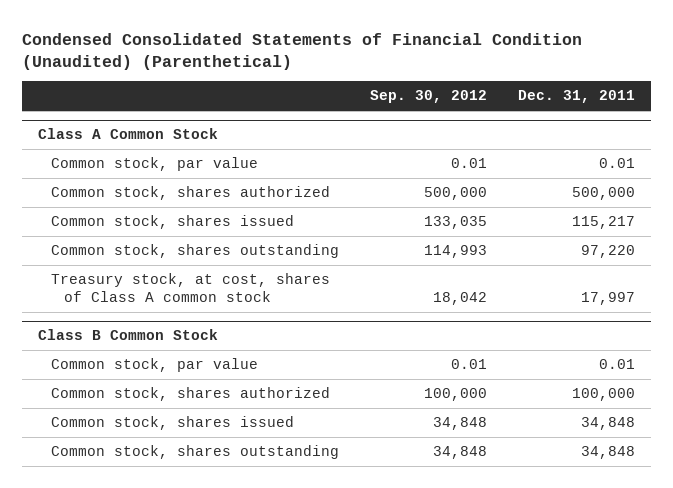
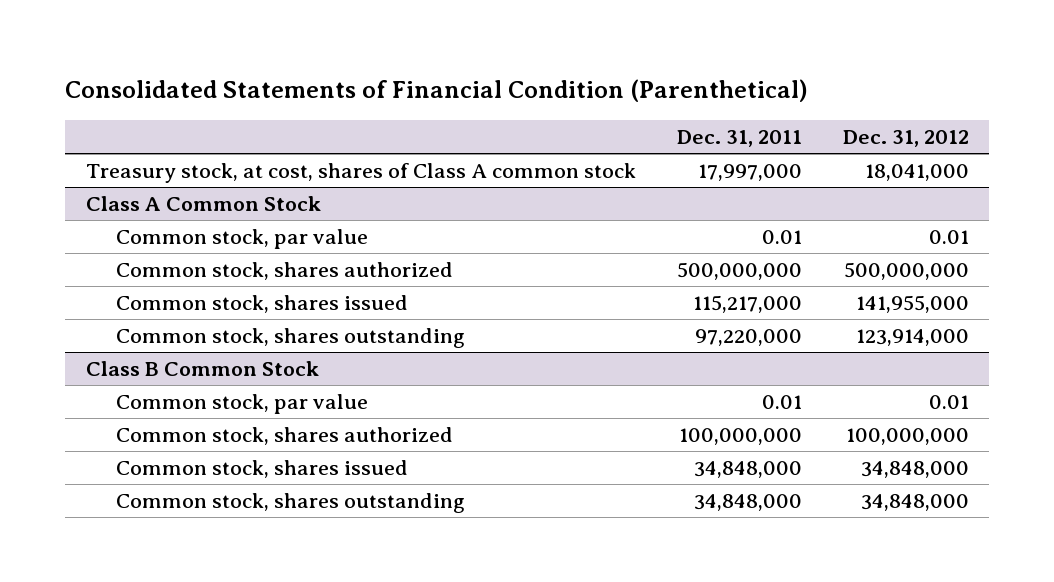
- Condensed Consolidated Statements of Financial Condition (Unaudited) (Parenthetical)
+ Consolidated Statements of Financial Condition (Parenthetical)
- | Sep. 30, 2012 | Dec. 31, 2011
+ | Dec. 31, 2011 | Dec. 31, 2012
+ Treasury stock, at cost, shares of Class A common stock | 17,997,000 | 18,041,000
@ Class A Common Stock
- Common stock, shares authorized | 500,000 | 500,000
- Common stock, shares issued | 133,035 | 115,217
- Common stock, shares outstanding | 114,993 | 97,220
- Treasury stock, at cost, shares of Class A common stock | 18,042 | 17,997
+ Common stock, shares authorized | 500,000,000 | 500,000,000
+ Common stock, shares issued | 115,217,000 | 141,955,000
+ Common stock, shares outstanding | 97,220,000 | 123,914,000
@ Class B Common Stock
- Common stock, shares authorized | 100,000 | 100,000
- Common stock, shares issued | 34,848 | 34,848
- Common stock, shares outstanding | 34,848 | 34,848
+ Common stock, shares authorized | 100,000,000 | 100,000,000
+ Common stock, shares issued | 34,848,000 | 34,848,000
+ Common stock, shares outstanding | 34,848,000 | 34,848,000

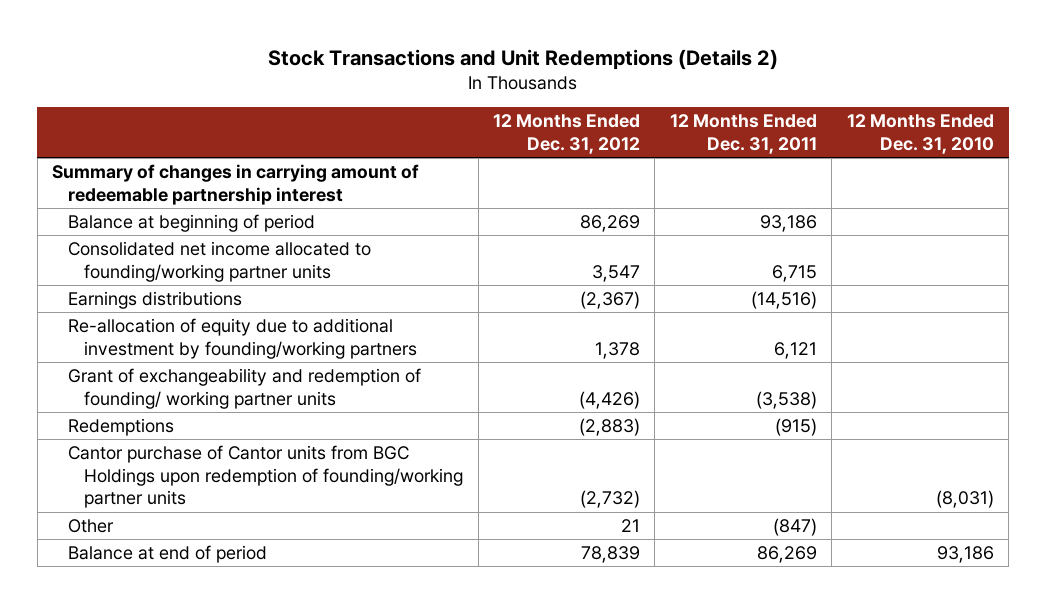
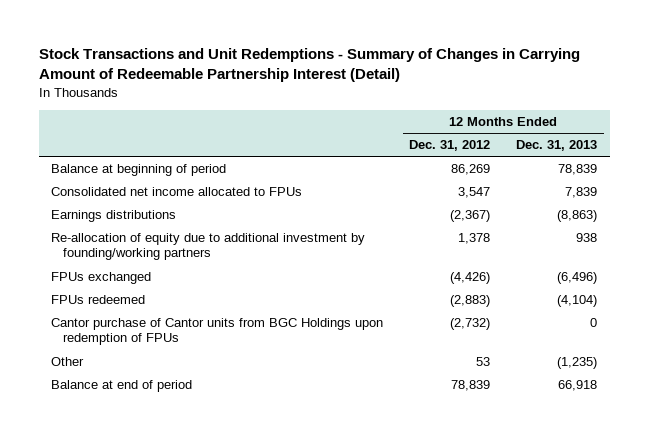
- Stock Transactions and Unit Redemptions (Details 2)
+ Stock Transactions and Unit Redemptions - Summary of Changes in Carrying Amount of Redeemable Partnership Interest (Detail)
- | 12 Months Ended Dec. 31, 2012 | 12 Months Ended Dec. 31, 2011 | 12 Months Ended Dec. 31, 2010
+ | 12 Months Ended Dec. 31, 2012 | 12 Months Ended Dec. 31, 2013
- Summary of changes in carrying amount of redeemable partnership interest
- Consolidated net income allocated to founding/working partner units | 3,547 | 6,715 |
+ Consolidated net income allocated to FPUs | 3,547 | 7,839
- Grant of exchangeability and redemption of founding/ working partner units | (4,426) | (3,538) |
- Redemptions | (2,883) | (915) |
- Cantor purchase of Cantor units from BGC Holdings upon redemption of founding/working partner units | (2,732) | | (8,031)
- Other | 21 | (847) |
+ FPUs exchanged | (4,426) | (6,496)
+ FPUs redeemed | (2,883) | (4,104)
+ Cantor purchase of Cantor units from BGC Holdings upon redemption of FPUs | (2,732) | 0
+ Other | 53 | (1,235)

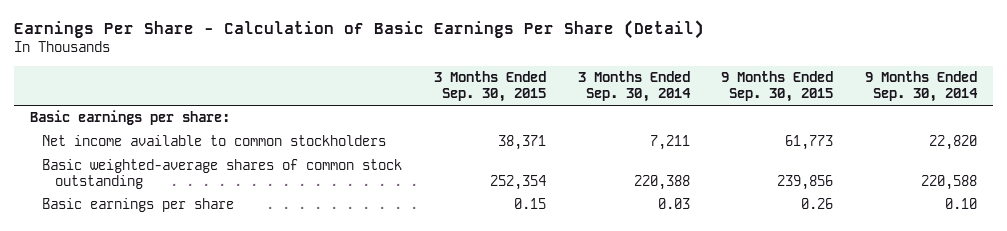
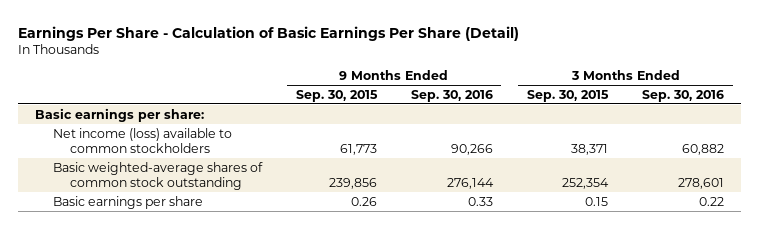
- | 3 Months Ended Sep. 30, 2015 | 3 Months Ended Sep. 30, 2014 | 9 Months Ended Sep. 30, 2015 | 9 Months Ended Sep. 30, 2014
+ | 9 Months Ended Sep. 30, 2015 | 9 Months Ended Sep. 30, 2016 | 3 Months Ended Sep. 30, 2015 | 3 Months Ended Sep. 30, 2016
- Net income available to common stockholders | 38,371 | 7,211 | 61,773 | 22,820
+ Net income (loss) available to common stockholders | 61,773 | 90,266 | 38,371 | 60,882

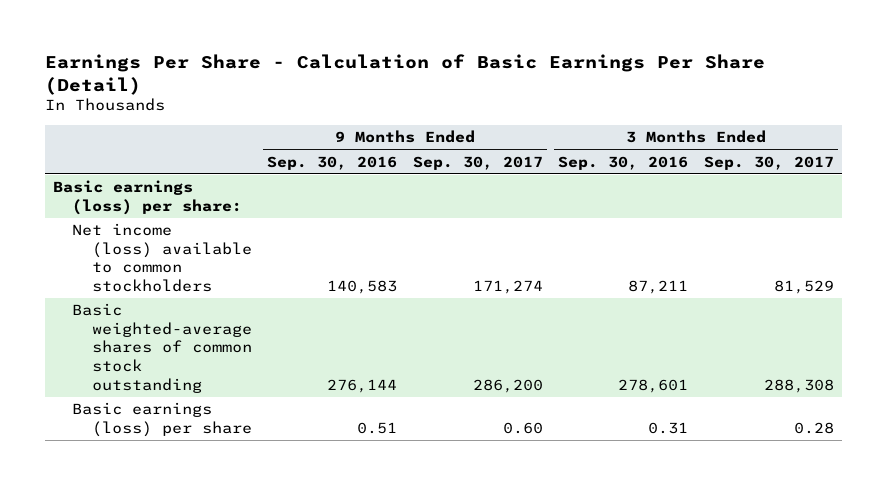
- | 9 Months Ended Sep. 30, 2015 | 9 Months Ended Sep. 30, 2016 | 3 Months Ended Sep. 30, 2015 | 3 Months Ended Sep. 30, 2016
+ | 9 Months Ended Sep. 30, 2016 | 9 Months Ended Sep. 30, 2017 | 3 Months Ended Sep. 30, 2016 | 3 Months Ended Sep. 30, 2017
- Basic earnings per share:
- Net income (loss) available to common stockholders | 61,773 | 90,266 | 38,371 | 60,882
+ Basic earnings (loss) per share:
+ Net income (loss) available to common stockholders | 140,583 | 171,274 | 87,211 | 81,529
- Basic earnings per share | 0.26 | 0.33 | 0.15 | 0.22
+ Basic earnings (loss) per share | 0.51 | 0.60 | 0.31 | 0.28

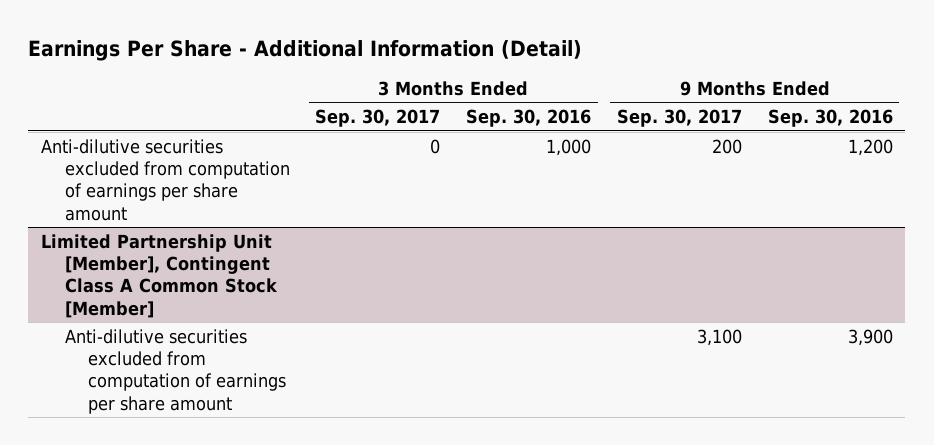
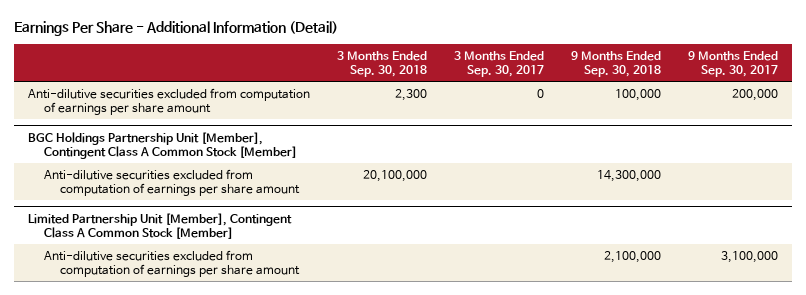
- | 3 Months Ended Sep. 30, 2017 | 3 Months Ended Sep. 30, 2016 | 9 Months Ended Sep. 30, 2017 | 9 Months Ended Sep. 30, 2016
+ | 3 Months Ended Sep. 30, 2018 | 3 Months Ended Sep. 30, 2017 | 9 Months Ended Sep. 30, 2018 | 9 Months Ended Sep. 30, 2017
- Anti-dilutive securities excluded from computation of earnings per share amount | 0 | 1,000 | 200 | 1,200
+ Anti-dilutive securities excluded from computation of earnings per share amount | 2,300 | 0 | 100,000 | 200,000
+ BGC Holdings Partnership Unit [Member], Contingent Class A Common Stock [Member]
+ Anti-dilutive securities excluded from computation of earnings per share amount | 20,100,000 | | 14,300,000 |
@ Limited Partnership Unit [Member], Contingent Class A Common Stock [Member]
- Anti-dilutive securities excluded from computation of earnings per share amount | | | 3,100 | 3,900
+ Anti-dilutive securities excluded from computation of earnings per share amount | | | 2,100,000 | 3,100,000

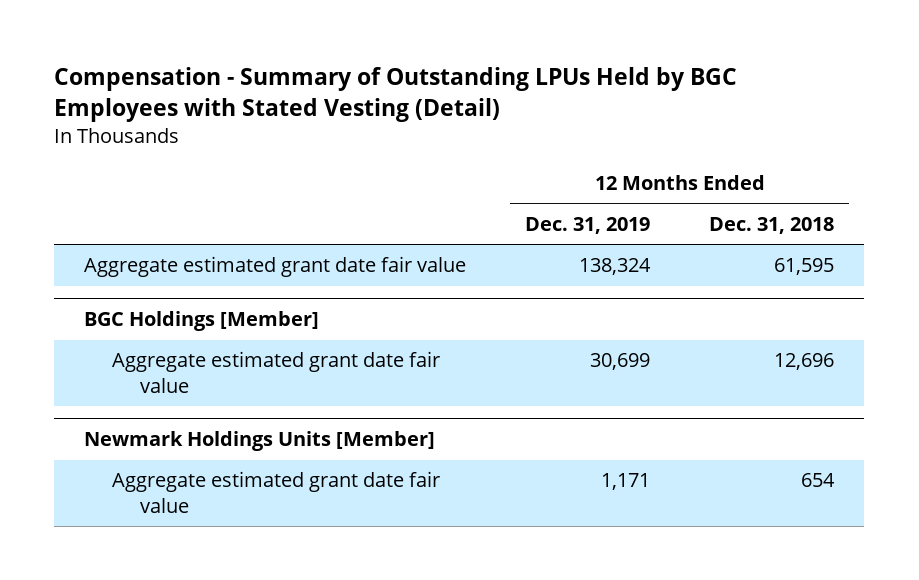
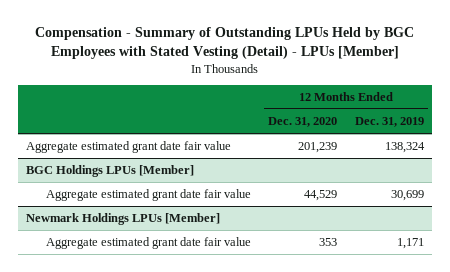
- Compensation - Summary of Outstanding LPUs Held by BGC Employees with Stated Vesting (Detail)
+ Compensation - Summary of Outstanding LPUs Held by BGC Employees with Stated Vesting (Detail) - LPUs [Member]
- | 12 Months Ended Dec. 31, 2019 | 12 Months Ended Dec. 31, 2018
+ | 12 Months Ended Dec. 31, 2020 | 12 Months Ended Dec. 31, 2019
- BGC Holdings [Member]
+ BGC Holdings LPUs [Member]
- Newmark Holdings Units [Member]
+ Newmark Holdings LPUs [Member]

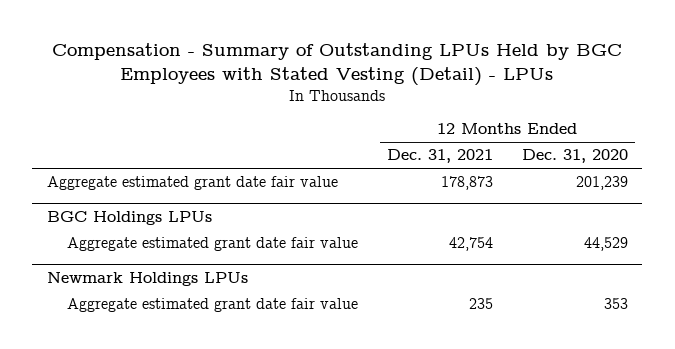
- Compensation - Summary of Outstanding LPUs Held by BGC Employees with Stated Vesting (Detail) - LPUs [Member]
+ Compensation - Summary of Outstanding LPUs Held by BGC Employees with Stated Vesting (Detail) - LPUs
- | 12 Months Ended Dec. 31, 2020 | 12 Months Ended Dec. 31, 2019
+ | 12 Months Ended Dec. 31, 2021 | 12 Months Ended Dec. 31, 2020
- BGC Holdings LPUs [Member]
+ BGC Holdings LPUs
- Newmark Holdings LPUs [Member]
+ Newmark Holdings LPUs

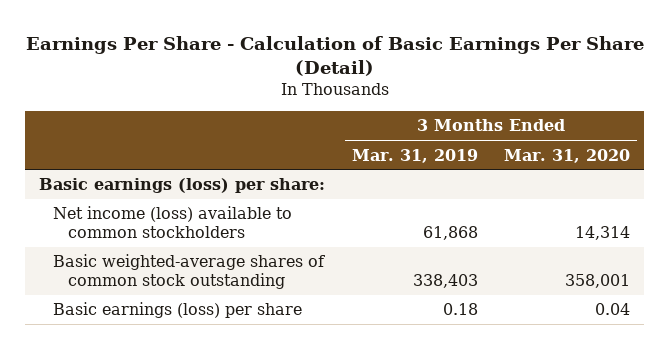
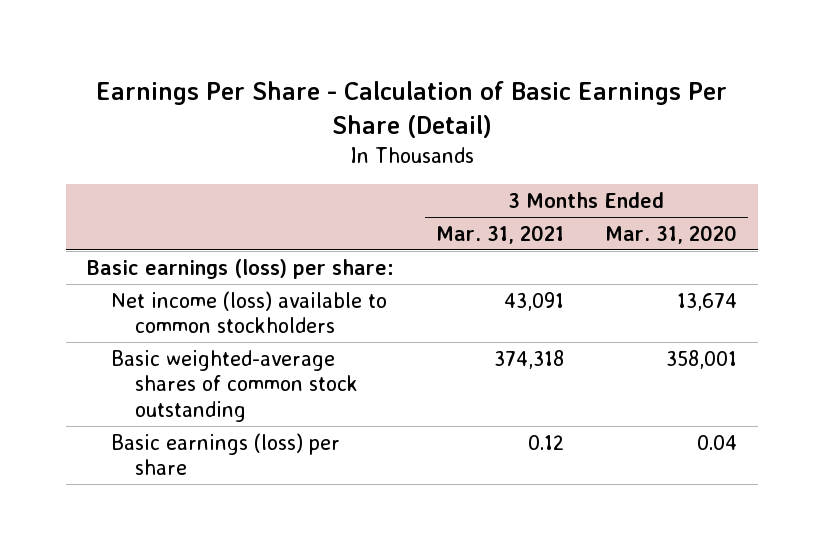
- | 3 Months Ended Mar. 31, 2019 | 3 Months Ended Mar. 31, 2020
+ | 3 Months Ended Mar. 31, 2021 | 3 Months Ended Mar. 31, 2020
- Net income (loss) available to common stockholders | 61,868 | 14,314
+ Net income (loss) available to common stockholders | 43,091 | 13,674

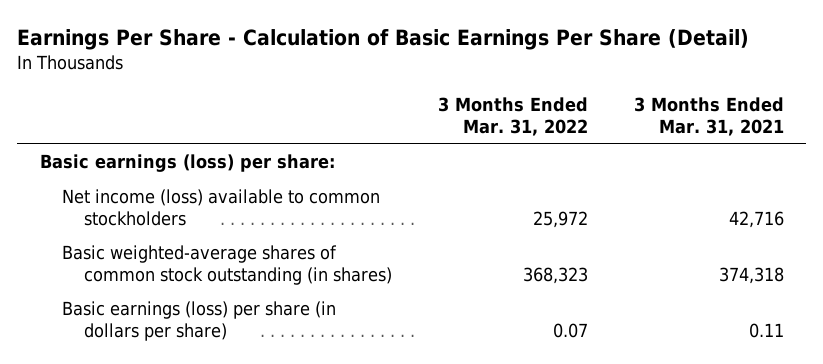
- | 3 Months Ended Mar. 31, 2021 | 3 Months Ended Mar. 31, 2020
+ | 3 Months Ended Mar. 31, 2022 | 3 Months Ended Mar. 31, 2021
- Net income (loss) available to common stockholders | 43,091 | 13,674
- Basic weighted-average shares of common stock outstanding | 374,318 | 358,001
- Basic earnings (loss) per share | 0.12 | 0.04
+ Net income (loss) available to common stockholders | 25,972 | 42,716
+ Basic weighted-average shares of common stock outstanding (in shares) | 368,323 | 374,318
+ Basic earnings (loss) per share (in dollars per share) | 0.07 | 0.11

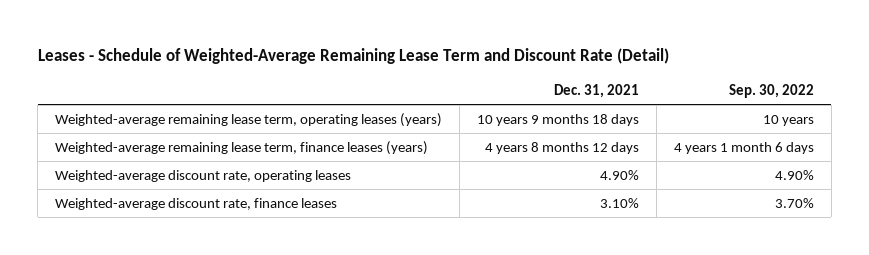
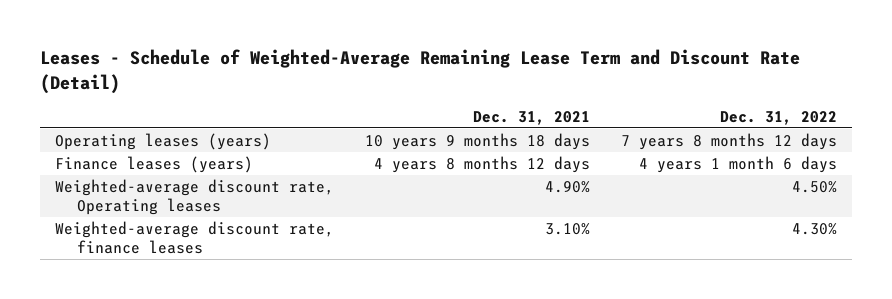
- | Dec. 31, 2021 | Sep. 30, 2022
+ | Dec. 31, 2021 | Dec. 31, 2022
- Weighted-average remaining lease term, operating leases (years) | 10 years 9 months 18 days | 10 years
- Weighted-average remaining lease term, finance leases (years) | 4 years 8 months 12 days | 4 years 1 month 6 days
- Weighted-average discount rate, operating leases | 4.90% | 4.90%
+ Operating leases (years) | 10 years 9 months 18 days | 7 years 8 months 12 days
+ Finance leases (years) | 4 years 8 months 12 days | 4 years 1 month 6 days
+ Weighted-average discount rate, Operating leases | 4.90% | 4.50%

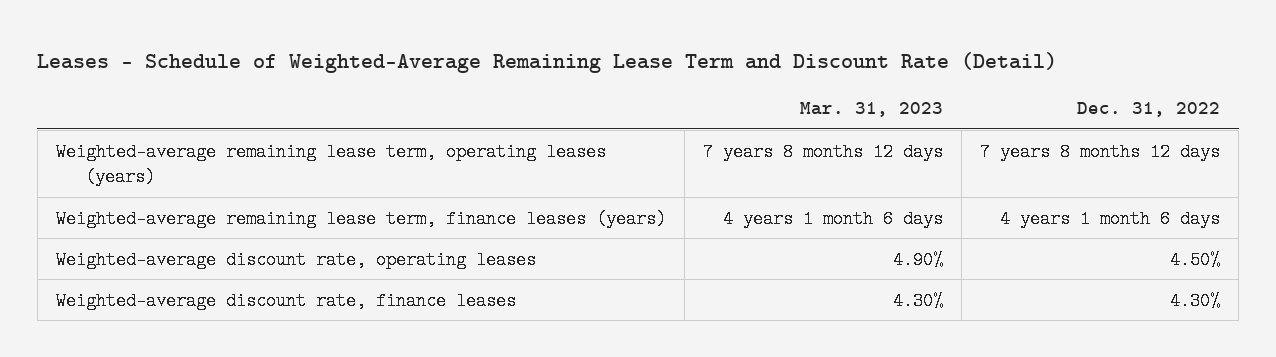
- | Dec. 31, 2021 | Dec. 31, 2022
+ | Mar. 31, 2023 | Dec. 31, 2022
- Operating leases (years) | 10 years 9 months 18 days | 7 years 8 months 12 days
- Finance leases (years) | 4 years 8 months 12 days | 4 years 1 month 6 days
- Weighted-average discount rate, Operating leases | 4.90% | 4.50%
+ Weighted-average remaining lease term, operating leases (years) | 7 years 8 months 12 days | 7 years 8 months 12 days
+ Weighted-average remaining lease term, finance leases (years) | 4 years 1 month 6 days | 4 years 1 month 6 days
+ Weighted-average discount rate, operating leases | 4.90% | 4.50%

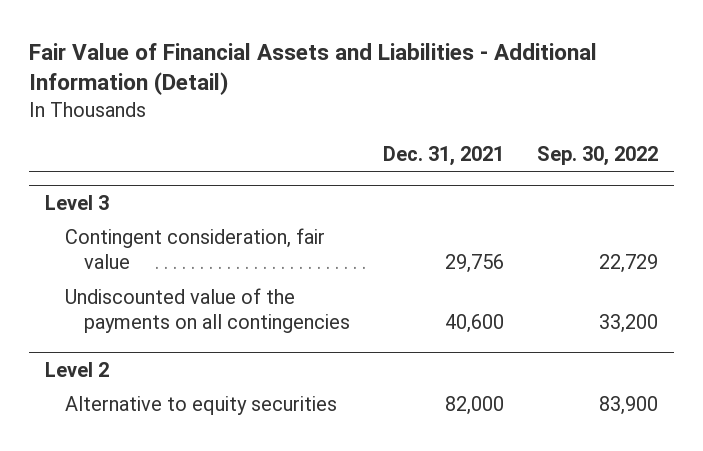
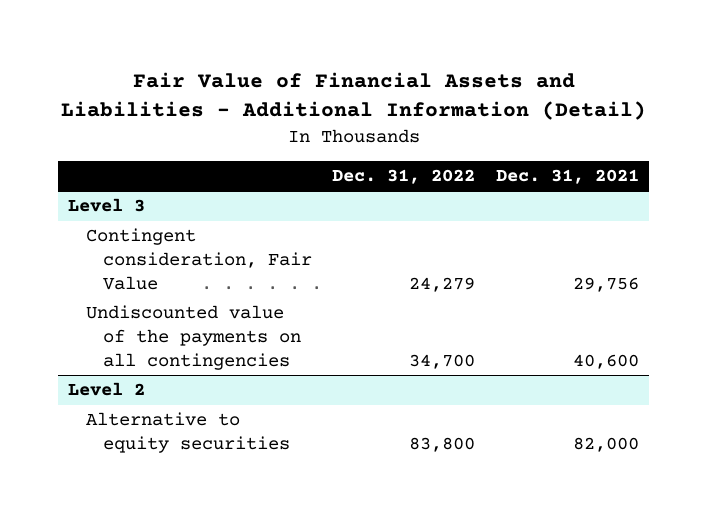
- | Dec. 31, 2021 | Sep. 30, 2022
+ | Dec. 31, 2022 | Dec. 31, 2021
@ Level 3
- Contingent consideration, fair value | 29,756 | 22,729
+ Contingent consideration, Fair Value | 24,279 | 29,756

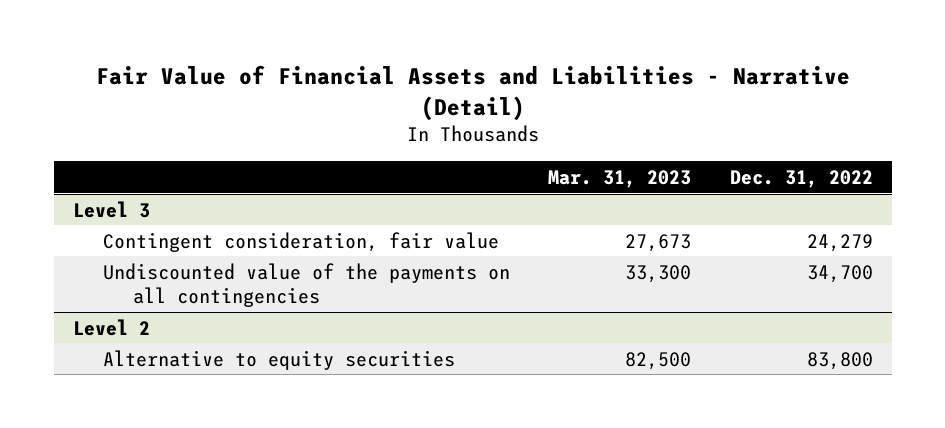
- Fair Value of Financial Assets and Liabilities - Additional Information (Detail)
+ Fair Value of Financial Assets and Liabilities - Narrative (Detail)
- | Dec. 31, 2022 | Dec. 31, 2021
+ | Mar. 31, 2023 | Dec. 31, 2022
@ Level 3
- Contingent consideration, Fair Value | 24,279 | 29,756
+ Contingent consideration, fair value | 27,673 | 24,279

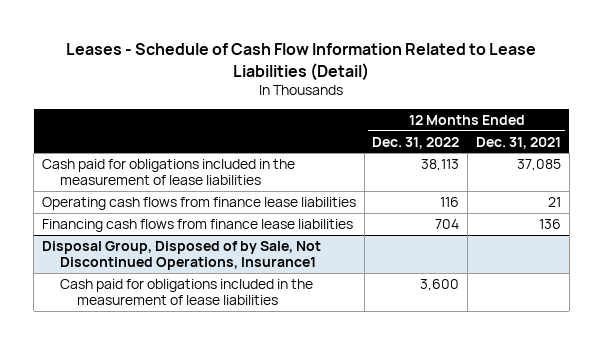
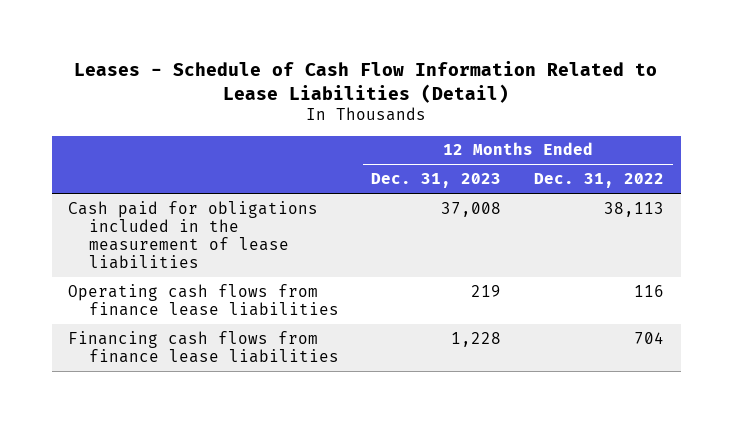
- | 12 Months Ended Dec. 31, 2022 | 12 Months Ended Dec. 31, 2021
+ | 12 Months Ended Dec. 31, 2023 | 12 Months Ended Dec. 31, 2022
- Disposal Group, Disposed of by Sale, Not Discontinued Operations, Insurance1
- Cash paid for obligations included in the measurement of lease liabilities | 3,600 |

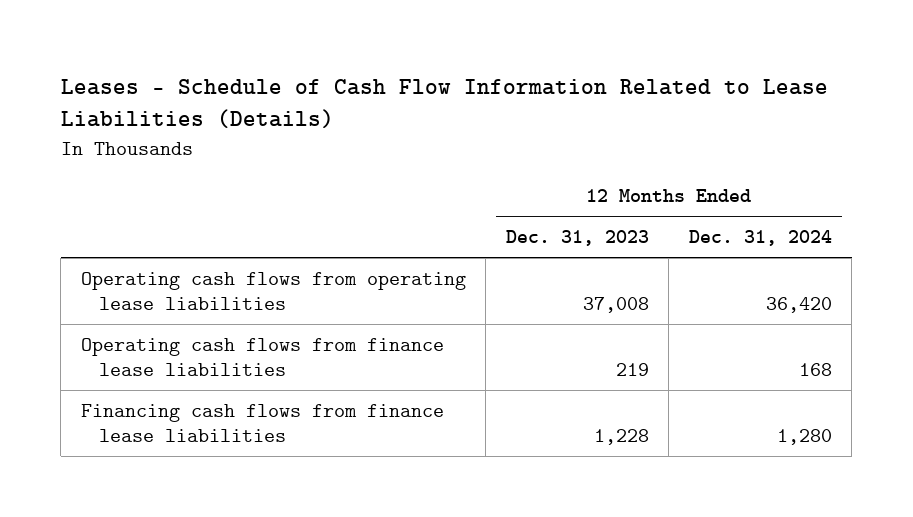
- Leases - Schedule of Cash Flow Information Related to Lease Liabilities (Detail)
+ Leases - Schedule of Cash Flow Information Related to Lease Liabilities (Details)
- | 12 Months Ended Dec. 31, 2023 | 12 Months Ended Dec. 31, 2022
+ | 12 Months Ended Dec. 31, 2023 | 12 Months Ended Dec. 31, 2024
- Cash paid for obligations included in the measurement of lease liabilities | 37,008 | 38,113
+ Operating cash flows from operating lease liabilities | 37,008 | 36,420

